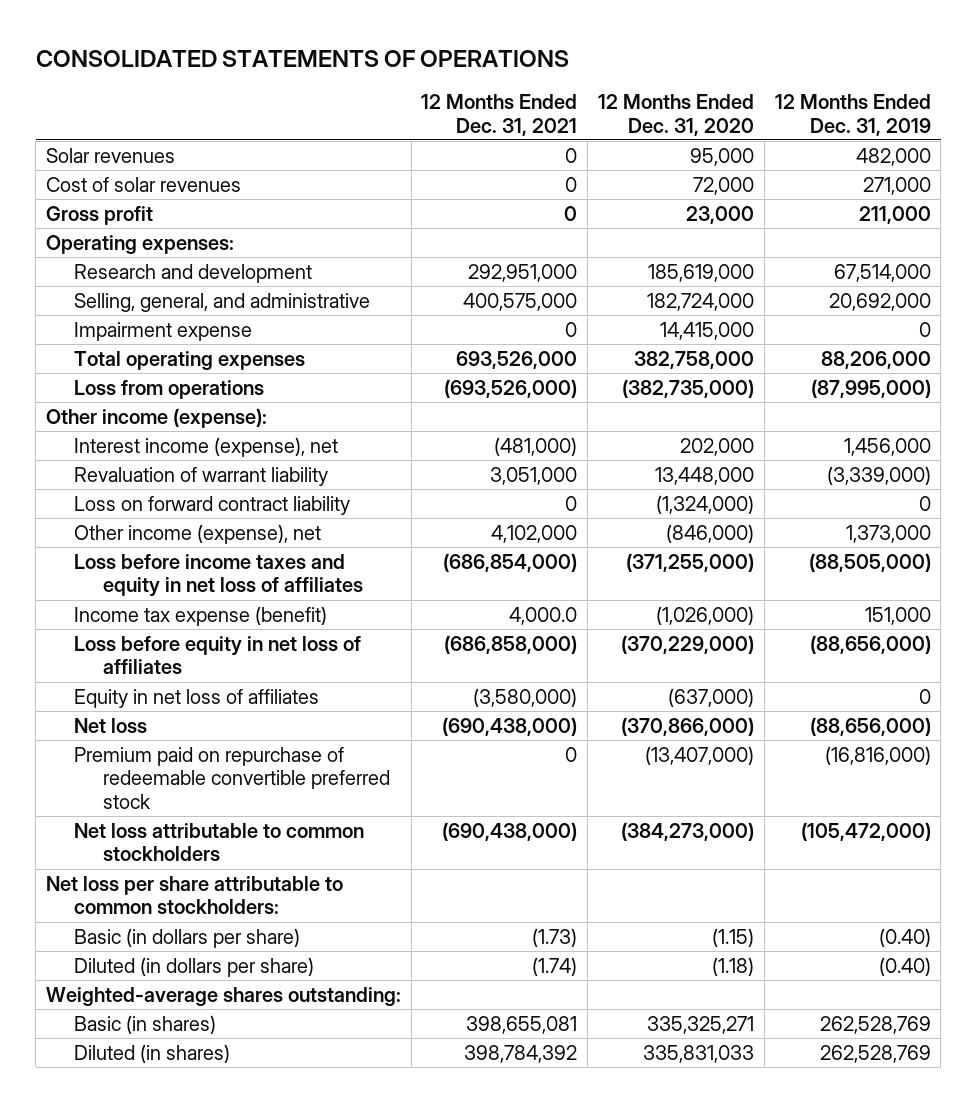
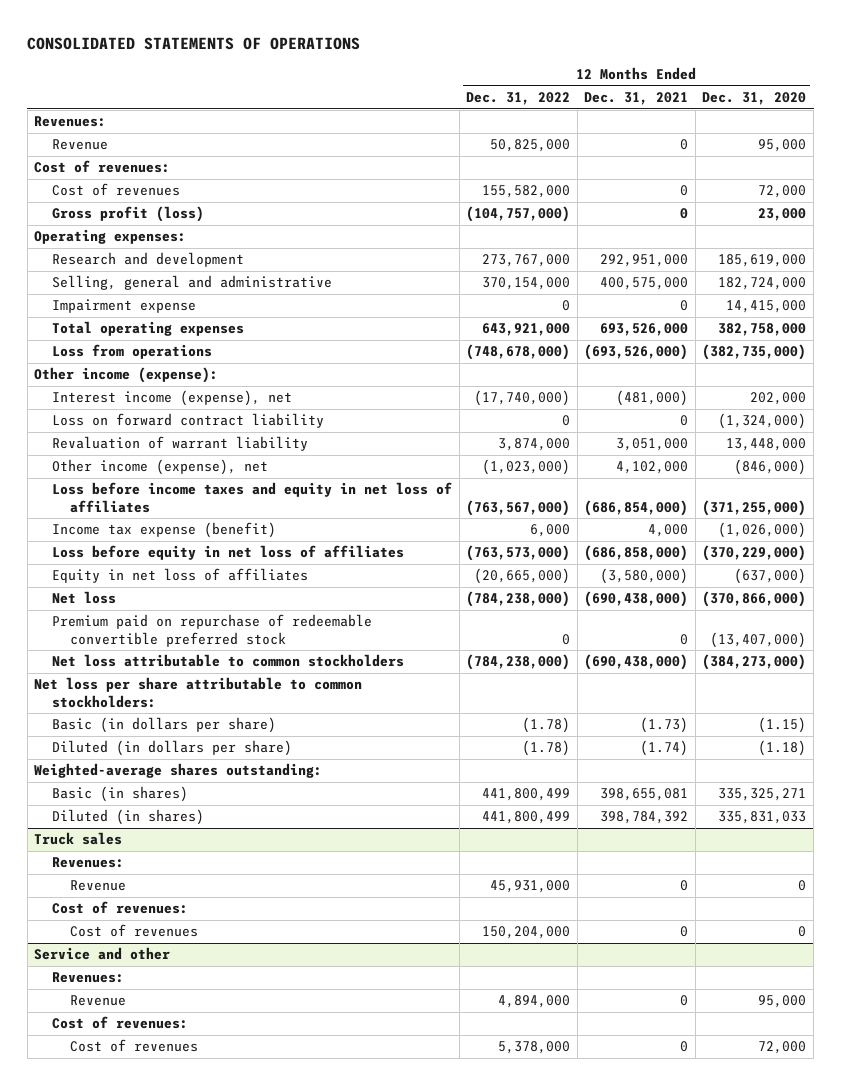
- | 12 Months Ended Dec. 31, 2021 | 12 Months Ended Dec. 31, 2020 | 12 Months Ended Dec. 31, 2019
+ | 12 Months Ended Dec. 31, 2022 | 12 Months Ended Dec. 31, 2021 | 12 Months Ended Dec. 31, 2020
- Solar revenues | 0 | 95,000 | 482,000
- Cost of solar revenues | 0 | 72,000 | 271,000
- Gross profit | 0 | 23,000 | 211,000
+ Revenues:
+ Revenue | 50,825,000 | 0 | 95,000
+ Cost of revenues:
+ Cost of revenues | 155,582,000 | 0 | 72,000
+ Gross profit (loss) | (104,757,000) | 0 | 23,000
- Selling, general, and administrative | 400,575,000 | 182,724,000 | 20,692,000
+ Selling, general and administrative | 370,154,000 | 400,575,000 | 182,724,000
moved down: Revaluation of warrant liability | 3,874,000 | 3,051,000 | 13,448,000
- Income tax expense (benefit) | 4,000.0 | (1,026,000) | 151,000
+ Income tax expense (benefit) | 6,000 | 4,000 | (1,026,000)
+ Truck sales
+ Revenues:
+ Revenue | 45,931,000 | 0 | 0
+ Cost of revenues:
+ Cost of revenues | 150,204,000 | 0 | 0
+ Service and other
+ Revenues:
+ Revenue | 4,894,000 | 0 | 95,000
+ Cost of revenues:
+ Cost of revenues | 5,378,000 | 0 | 72,000

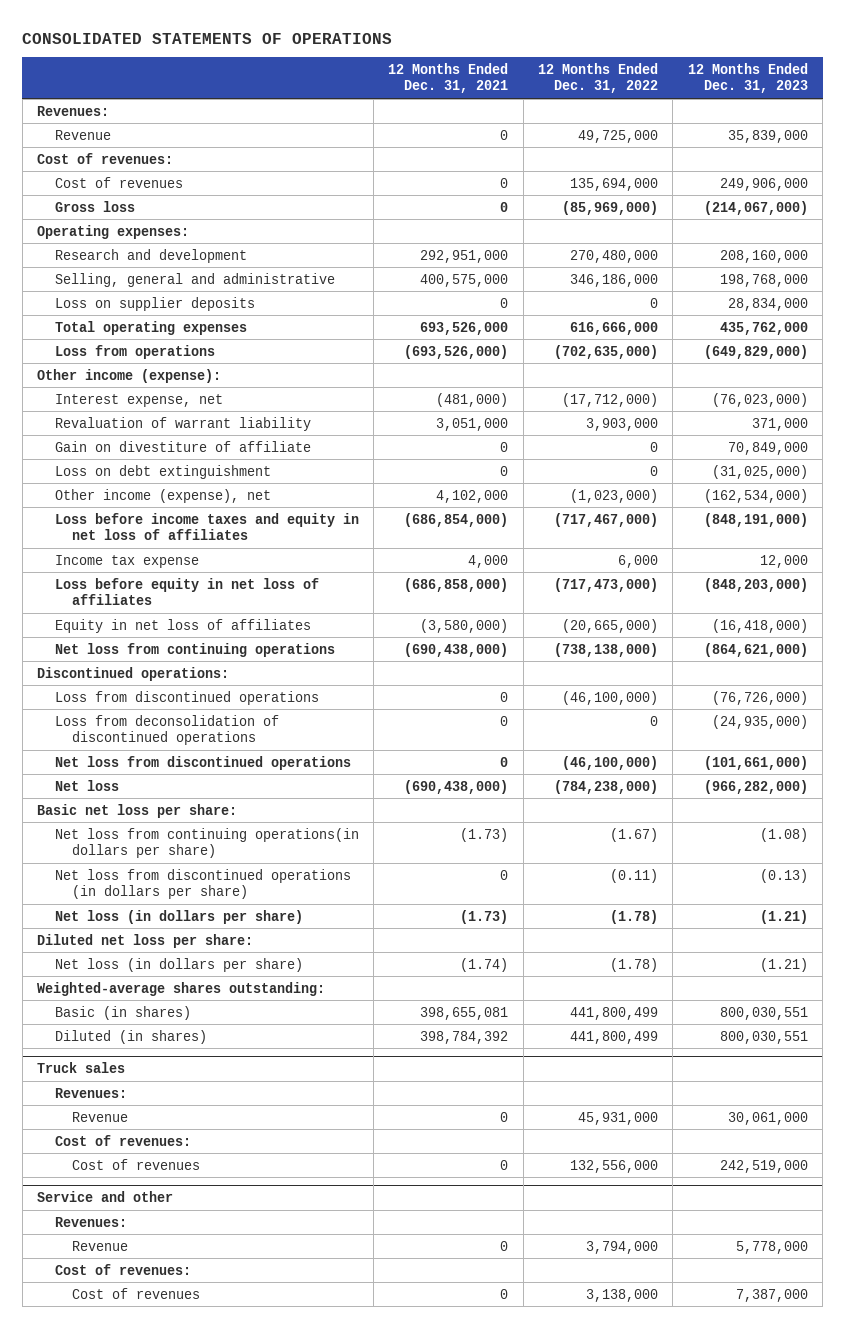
- | 12 Months Ended Dec. 31, 2022 | 12 Months Ended Dec. 31, 2021 | 12 Months Ended Dec. 31, 2020
+ | 12 Months Ended Dec. 31, 2021 | 12 Months Ended Dec. 31, 2022 | 12 Months Ended Dec. 31, 2023
- Revenue | 50,825,000 | 0 | 95,000
+ Revenue | 0 | 49,725,000 | 35,839,000
- Cost of revenues | 155,582,000 | 0 | 72,000
- Gross profit (loss) | (104,757,000) | 0 | 23,000
+ Cost of revenues | 0 | 135,694,000 | 249,906,000
+ Gross loss | 0 | (85,969,000) | (214,067,000)
- Research and development | 273,767,000 | 292,951,000 | 185,619,000
- Selling, general and administrative | 370,154,000 | 400,575,000 | 182,724,000
- Impairment expense | 0 | 0 | 14,415,000
- Total operating expenses | 643,921,000 | 693,526,000 | 382,758,000
- Loss from operations | (748,678,000) | (693,526,000) | (382,735,000)
+ Research and development | 292,951,000 | 270,480,000 | 208,160,000
+ Selling, general and administrative | 400,575,000 | 346,186,000 | 198,768,000
+ Loss on supplier deposits | 0 | 0 | 28,834,000
+ Total operating expenses | 693,526,000 | 616,666,000 | 435,762,000
+ Loss from operations | (693,526,000) | (702,635,000) | (649,829,000)
- Interest income (expense), net | (17,740,000) | (481,000) | 202,000
- Loss on forward contract liability | 0 | 0 | (1,324,000)
- Revaluation of warrant liability | 3,874,000 | 3,051,000 | 13,448,000
+ Interest expense, net | (481,000) | (17,712,000) | (76,023,000)
+ Revaluation of warrant liability | 3,051,000 | 3,903,000 | 371,000
+ Gain on divestiture of affiliate | 0 | 0 | 70,849,000
+ Loss on debt extinguishment | 0 | 0 | (31,025,000)
- Loss before income taxes and equity in net loss of affiliates | (763,567,000) | (686,854,000) | (371,255,000)
- Income tax expense (benefit) | 6,000 | 4,000 | (1,026,000)
- Loss before equity in net loss of affiliates | (763,573,000) | (686,858,000) | (370,229,000)
+ Loss before income taxes and equity in net loss of affiliates | (686,854,000) | (717,467,000) | (848,191,000)
+ Income tax expense | 4,000 | 6,000 | 12,000
+ Loss before equity in net loss of affiliates | (686,858,000) | (717,473,000) | (848,203,000)
+ Net loss from continuing operations | (690,438,000) | (738,138,000) | (864,621,000)
+ Discontinued operations:
+ Loss from discontinued operations | 0 | (46,100,000) | (76,726,000)
+ Loss from deconsolidation of discontinued operations | 0 | 0 | (24,935,000)
+ Net loss from discontinued operations | 0 | (46,100,000) | (101,661,000)
- Premium paid on repurchase of redeemable convertible preferred stock | 0 | 0 | (13,407,000)
- Net loss attributable to common stockholders | (784,238,000) | (690,438,000) | (384,273,000)
- Net loss per share attributable to common stockholders:
- Basic (in dollars per share) | (1.78) | (1.73) | (1.15)
- Diluted (in dollars per share) | (1.78) | (1.74) | (1.18)
+ Basic net loss per share:
+ Net loss from continuing operations(in dollars per share) | (1.73) | (1.67) | (1.08)
+ Net loss from discontinued operations (in dollars per share) | 0 | (0.11) | (0.13)
+ Net loss (in dollars per share) | (1.73) | (1.78) | (1.21)
+ Diluted net loss per share:
+ Net loss (in dollars per share) | (1.74) | (1.78) | (1.21)
@ Truck sales
- Cost of revenues | 150,204,000 | 0 | 0
+ Cost of revenues | 0 | 132,556,000 | 242,519,000
@ Service and other
- Revenue | 4,894,000 | 0 | 95,000
+ Revenue | 0 | 3,794,000 | 5,778,000
- Cost of revenues | 5,378,000 | 0 | 72,000
+ Cost of revenues | 0 | 3,138,000 | 7,387,000

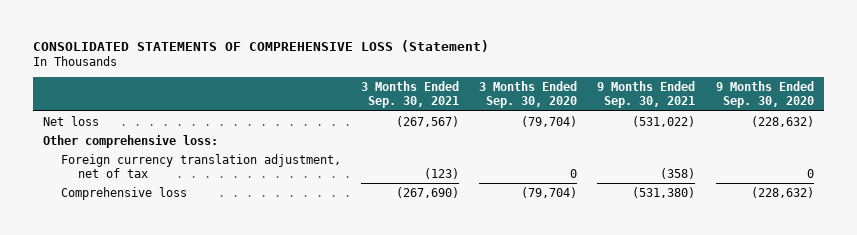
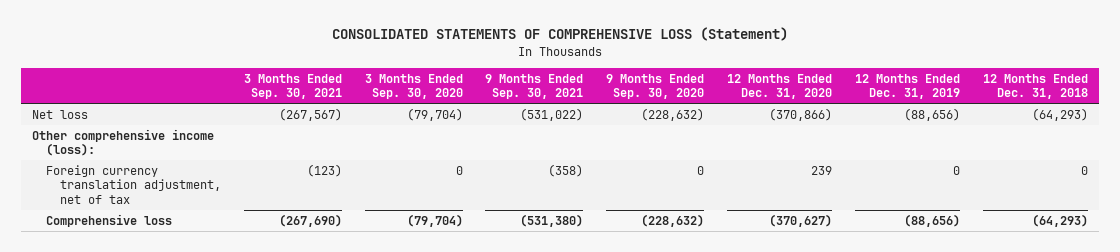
- | 3 Months Ended Sep. 30, 2021 | 3 Months Ended Sep. 30, 2020 | 9 Months Ended Sep. 30, 2021 | 9 Months Ended Sep. 30, 2020
+ | 3 Months Ended Sep. 30, 2021 | 3 Months Ended Sep. 30, 2020 | 9 Months Ended Sep. 30, 2021 | 9 Months Ended Sep. 30, 2020 | 12 Months Ended Dec. 31, 2020 | 12 Months Ended Dec. 31, 2019 | 12 Months Ended Dec. 31, 2018
- Other comprehensive loss:
+ Other comprehensive income (loss):

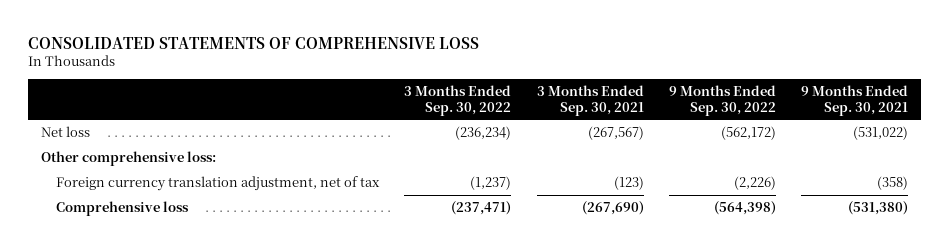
- CONSOLIDATED STATEMENTS OF COMPREHENSIVE LOSS (Statement)
+ CONSOLIDATED STATEMENTS OF COMPREHENSIVE LOSS
- | 3 Months Ended Sep. 30, 2021 | 3 Months Ended Sep. 30, 2020 | 9 Months Ended Sep. 30, 2021 | 9 Months Ended Sep. 30, 2020 | 12 Months Ended Dec. 31, 2020 | 12 Months Ended Dec. 31, 2019 | 12 Months Ended Dec. 31, 2018
+ | 3 Months Ended Sep. 30, 2022 | 3 Months Ended Sep. 30, 2021 | 9 Months Ended Sep. 30, 2022 | 9 Months Ended Sep. 30, 2021
- Other comprehensive income (loss):
+ Other comprehensive loss:

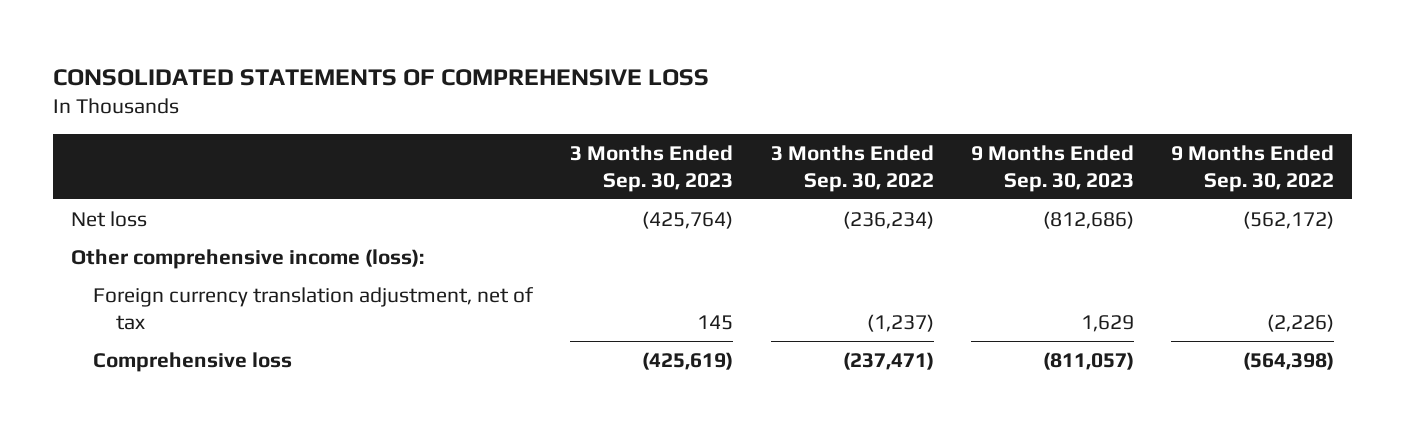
- | 3 Months Ended Sep. 30, 2022 | 3 Months Ended Sep. 30, 2021 | 9 Months Ended Sep. 30, 2022 | 9 Months Ended Sep. 30, 2021
+ | 3 Months Ended Sep. 30, 2023 | 3 Months Ended Sep. 30, 2022 | 9 Months Ended Sep. 30, 2023 | 9 Months Ended Sep. 30, 2022
- Other comprehensive loss:
+ Other comprehensive income (loss):

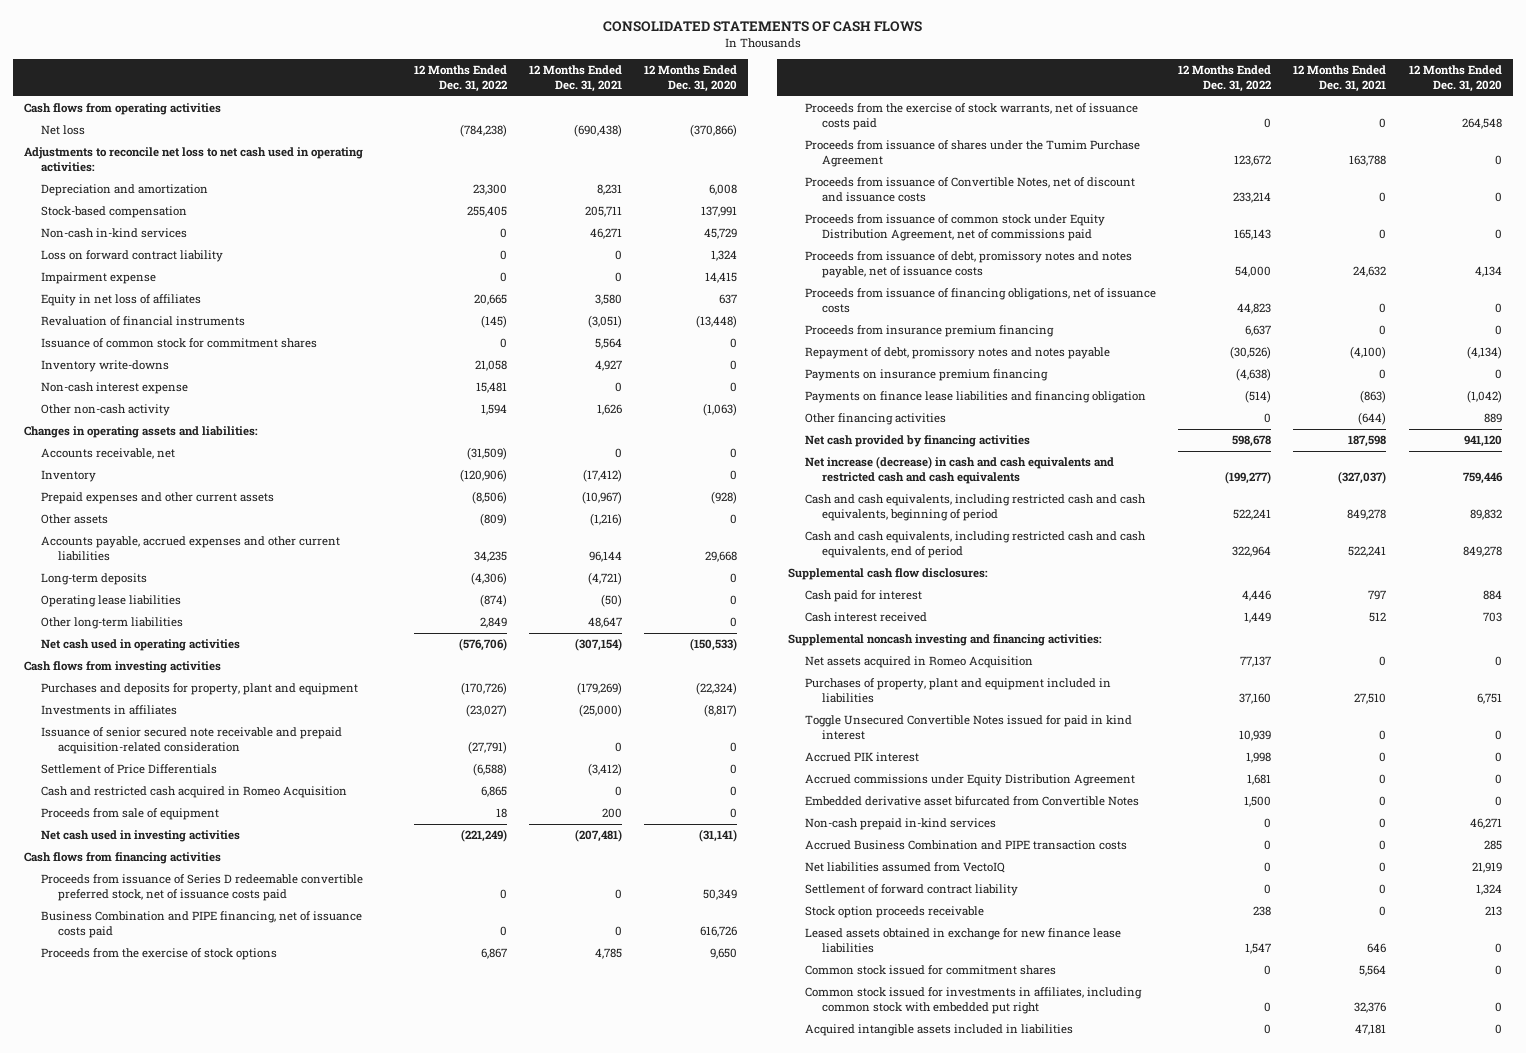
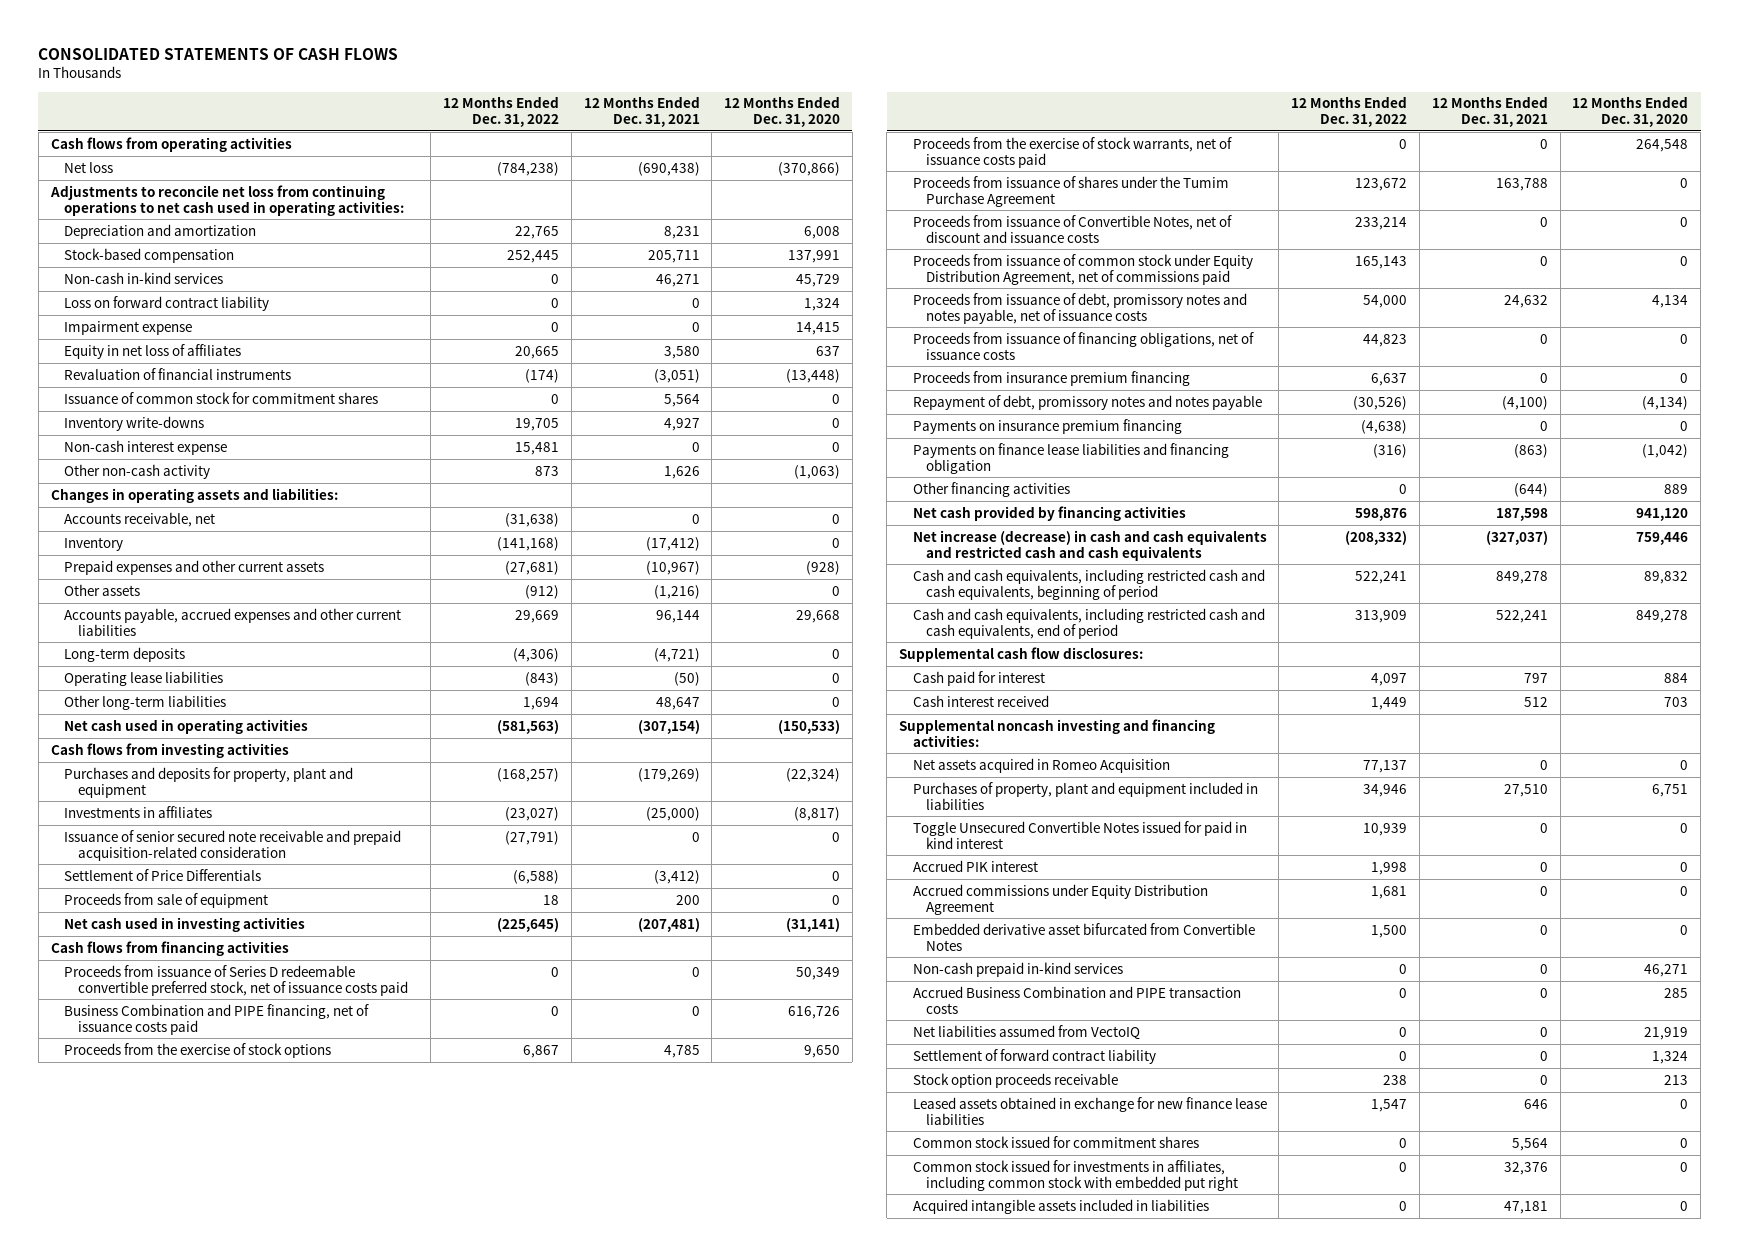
- Adjustments to reconcile net loss to net cash used in operating activities:
- Depreciation and amortization | 23,300 | 8,231 | 6,008
- Stock-based compensation | 255,405 | 205,711 | 137,991
+ Adjustments to reconcile net loss from continuing operations to net cash used in operating activities:
+ Depreciation and amortization | 22,765 | 8,231 | 6,008
+ Stock-based compensation | 252,445 | 205,711 | 137,991
- Revaluation of financial instruments | (145) | (3,051) | (13,448)
+ Revaluation of financial instruments | (174) | (3,051) | (13,448)
- Inventory write-downs | 21,058 | 4,927 | 0
+ Inventory write-downs | 19,705 | 4,927 | 0
- Other non-cash activity | 1,594 | 1,626 | (1,063)
+ Other non-cash activity | 873 | 1,626 | (1,063)
- Accounts receivable, net | (31,509) | 0 | 0
- Inventory | (120,906) | (17,412) | 0
- Prepaid expenses and other current assets | (8,506) | (10,967) | (928)
- Other assets | (809) | (1,216) | 0
- Accounts payable, accrued expenses and other current liabilities | 34,235 | 96,144 | 29,668
+ Accounts receivable, net | (31,638) | 0 | 0
+ Inventory | (141,168) | (17,412) | 0
+ Prepaid expenses and other current assets | (27,681) | (10,967) | (928)
+ Other assets | (912) | (1,216) | 0
+ Accounts payable, accrued expenses and other current liabilities | 29,669 | 96,144 | 29,668
- Operating lease liabilities | (874) | (50) | 0
- Other long-term liabilities | 2,849 | 48,647 | 0
- Net cash used in operating activities | (576,706) | (307,154) | (150,533)
+ Operating lease liabilities | (843) | (50) | 0
+ Other long-term liabilities | 1,694 | 48,647 | 0
+ Net cash used in operating activities | (581,563) | (307,154) | (150,533)
- Purchases and deposits for property, plant and equipment | (170,726) | (179,269) | (22,324)
+ Purchases and deposits for property, plant and equipment | (168,257) | (179,269) | (22,324)
- Cash and restricted cash acquired in Romeo Acquisition | 6,865 | 0 | 0
- Net cash used in investing activities | (221,249) | (207,481) | (31,141)
+ Net cash used in investing activities | (225,645) | (207,481) | (31,141)
- Payments on finance lease liabilities and financing obligation | (514) | (863) | (1,042)
+ Payments on finance lease liabilities and financing obligation | (316) | (863) | (1,042)
- Net cash provided by financing activities | 598,678 | 187,598 | 941,120
- Net increase (decrease) in cash and cash equivalents and restricted cash and cash equivalents | (199,277) | (327,037) | 759,446
+ Net cash provided by financing activities | 598,876 | 187,598 | 941,120
+ Net increase (decrease) in cash and cash equivalents and restricted cash and cash equivalents | (208,332) | (327,037) | 759,446
- Cash and cash equivalents, including restricted cash and cash equivalents, end of period | 322,964 | 522,241 | 849,278
+ Cash and cash equivalents, including restricted cash and cash equivalents, end of period | 313,909 | 522,241 | 849,278
- Cash paid for interest | 4,446 | 797 | 884
+ Cash paid for interest | 4,097 | 797 | 884
- Purchases of property, plant and equipment included in liabilities | 37,160 | 27,510 | 6,751
+ Purchases of property, plant and equipment included in liabilities | 34,946 | 27,510 | 6,751

